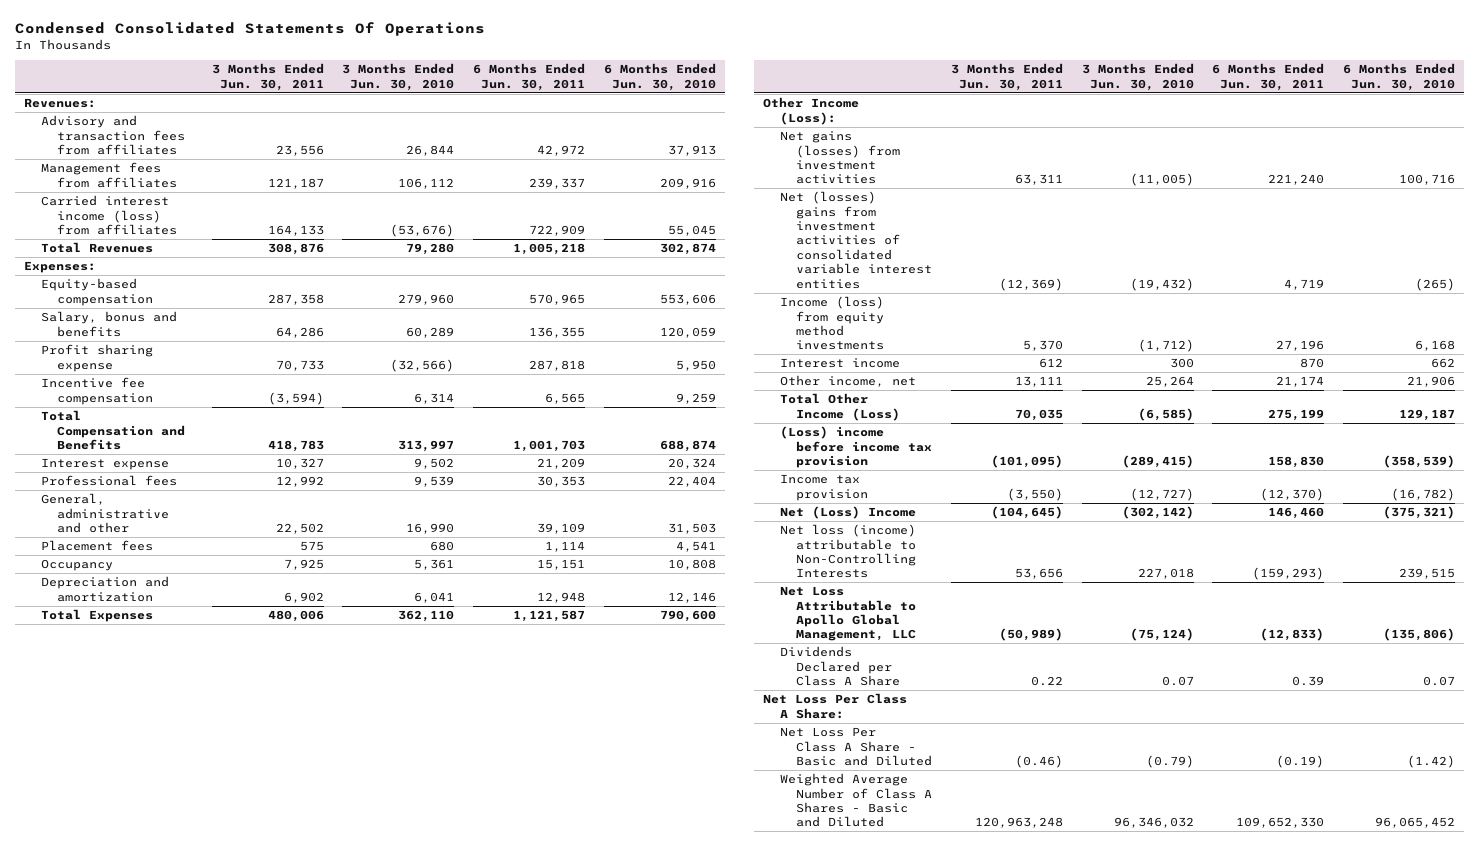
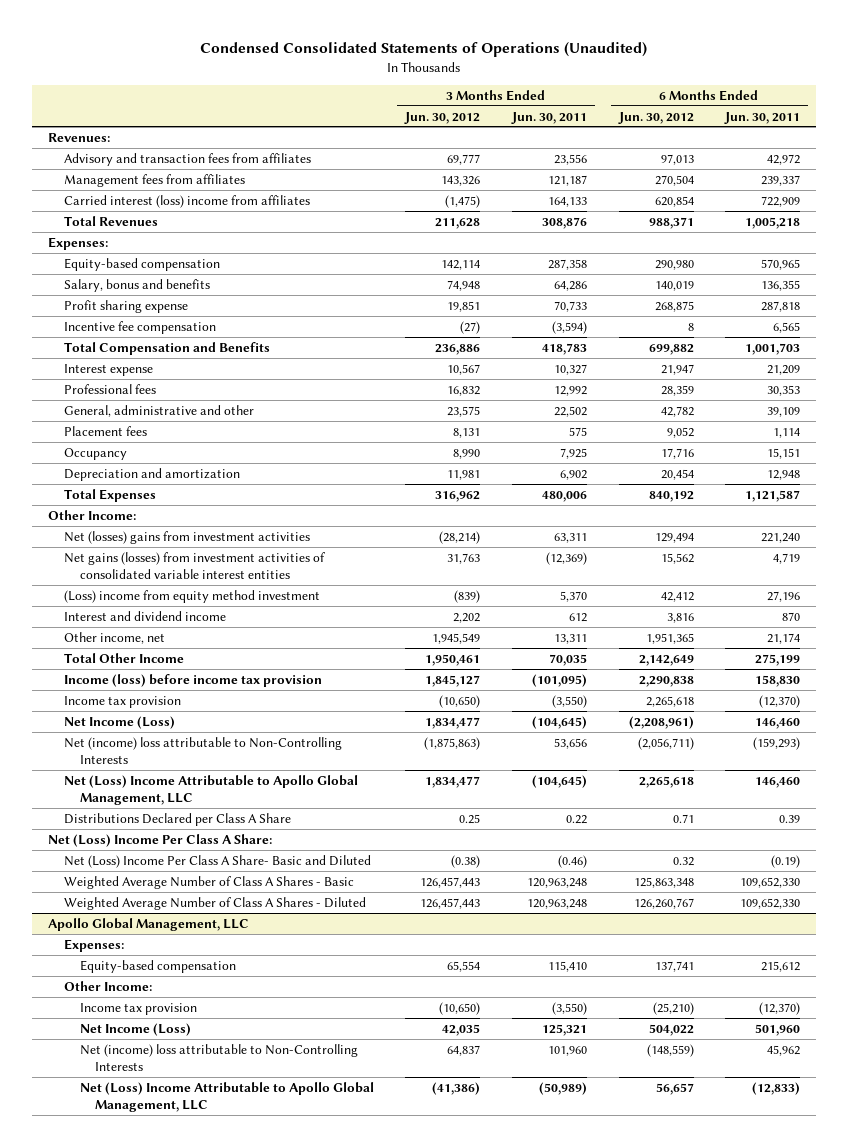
- Condensed Consolidated Statements Of Operations
+ Condensed Consolidated Statements of Operations (Unaudited)
- | 3 Months Ended Jun. 30, 2011 | 3 Months Ended Jun. 30, 2010 | 6 Months Ended Jun. 30, 2011 | 6 Months Ended Jun. 30, 2010
+ | 3 Months Ended Jun. 30, 2012 | 3 Months Ended Jun. 30, 2011 | 6 Months Ended Jun. 30, 2012 | 6 Months Ended Jun. 30, 2011
- Carried interest income (loss) from affiliates | 164,133 | (53,676) | 722,909 | 55,045
+ Carried interest (loss) income from affiliates | (1,475) | 164,133 | 620,854 | 722,909
- Other Income (Loss):
- Net gains (losses) from investment activities | 63,311 | (11,005) | 221,240 | 100,716
- Net (losses) gains from investment activities of consolidated variable interest entities | (12,369) | (19,432) | 4,719 | (265)
- Income (loss) from equity method investments | 5,370 | (1,712) | 27,196 | 6,168
- Interest income | 612 | 300 | 870 | 662
- Other income, net | 13,111 | 25,264 | 21,174 | 21,906
- Total Other Income (Loss) | 70,035 | (6,585) | 275,199 | 129,187
- (Loss) income before income tax provision | (101,095) | (289,415) | 158,830 | (358,539)
+ Other Income:
+ Net (losses) gains from investment activities | (28,214) | 63,311 | 129,494 | 221,240
+ Net gains (losses) from investment activities of consolidated variable interest entities | 31,763 | (12,369) | 15,562 | 4,719
+ (Loss) income from equity method investment | (839) | 5,370 | 42,412 | 27,196
+ Interest and dividend income | 2,202 | 612 | 3,816 | 870
+ Other income, net | 1,945,549 | 13,311 | 1,951,365 | 21,174
+ Total Other Income | 1,950,461 | 70,035 | 2,142,649 | 275,199
+ Income (loss) before income tax provision | 1,845,127 | (101,095) | 2,290,838 | 158,830
- Net (Loss) Income | (104,645) | (302,142) | 146,460 | (375,321)
- Net loss (income) attributable to Non-Controlling Interests | 53,656 | 227,018 | (159,293) | 239,515
- Net Loss Attributable to Apollo Global Management, LLC | (50,989) | (75,124) | (12,833) | (135,806)
- Dividends Declared per Class A Share | 0.22 | 0.07 | 0.39 | 0.07
- Net Loss Per Class A Share:
- Net Loss Per Class A Share - Basic and Diluted | (0.46) | (0.79) | (0.19) | (1.42)
- Weighted Average Number of Class A Shares - Basic and Diluted | 120,963,248 | 96,346,032 | 109,652,330 | 96,065,452
+ Net Income (Loss) | 1,834,477 | (104,645) | (2,208,961) | 146,460
+ Net (income) loss attributable to Non-Controlling Interests | (1,875,863) | 53,656 | (2,056,711) | (159,293)
+ Net (Loss) Income Attributable to Apollo Global Management, LLC | 1,834,477 | (104,645) | 2,265,618 | 146,460
+ Distributions Declared per Class A Share | 0.25 | 0.22 | 0.71 | 0.39
+ Net (Loss) Income Per Class A Share:
+ Net (Loss) Income Per Class A Share- Basic and Diluted | (0.38) | (0.46) | 0.32 | (0.19)
+ Weighted Average Number of Class A Shares - Basic | 126,457,443 | 120,963,248 | 125,863,348 | 109,652,330
+ Weighted Average Number of Class A Shares - Diluted | 126,457,443 | 120,963,248 | 126,260,767 | 109,652,330
+ Apollo Global Management, LLC
+ Expenses:
+ Equity-based compensation | 65,554 | 115,410 | 137,741 | 215,612
+ Other Income:
+ Income tax provision | (10,650) | (3,550) | (25,210) | (12,370)
+ Net Income (Loss) | 42,035 | 125,321 | 504,022 | 501,960
+ Net (income) loss attributable to Non-Controlling Interests | 64,837 | 101,960 | (148,559) | 45,962
+ Net (Loss) Income Attributable to Apollo Global Management, LLC | (41,386) | (50,989) | 56,657 | (12,833)

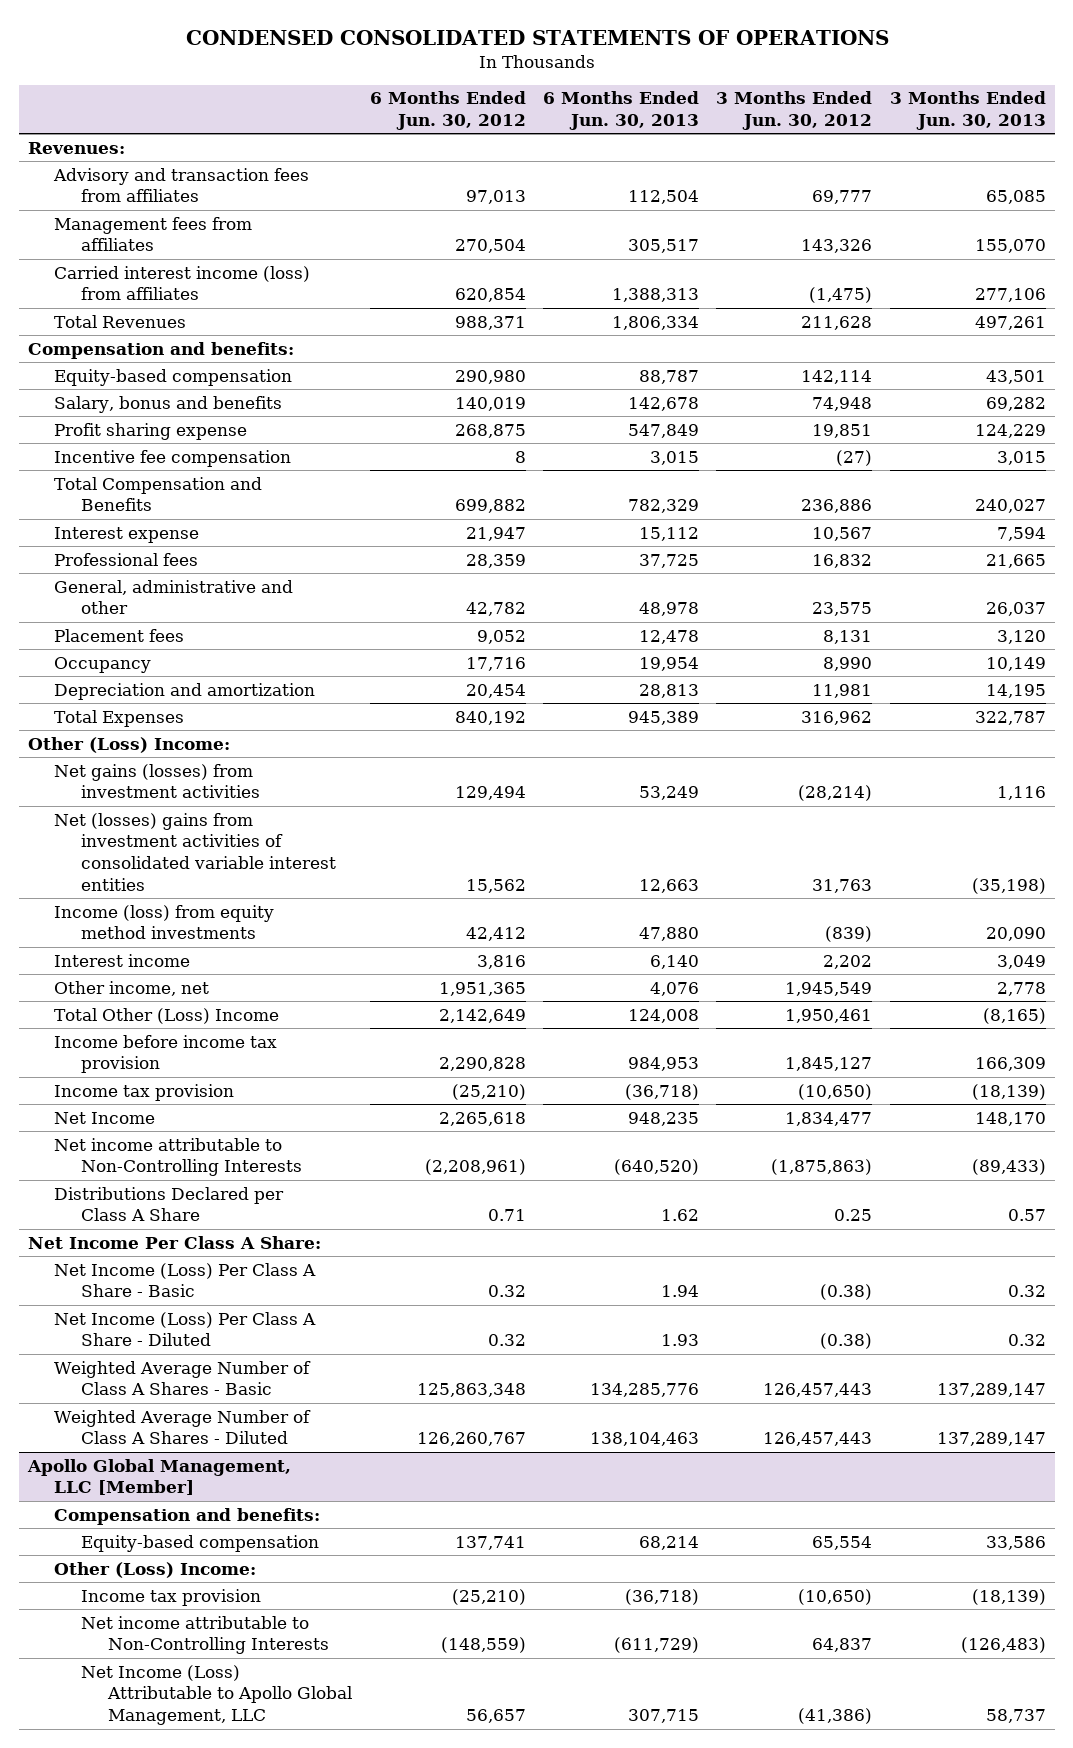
- Condensed Consolidated Statements of Operations (Unaudited)
+ CONDENSED CONSOLIDATED STATEMENTS OF OPERATIONS
- | 3 Months Ended Jun. 30, 2012 | 3 Months Ended Jun. 30, 2011 | 6 Months Ended Jun. 30, 2012 | 6 Months Ended Jun. 30, 2011
+ | 6 Months Ended Jun. 30, 2012 | 6 Months Ended Jun. 30, 2013 | 3 Months Ended Jun. 30, 2012 | 3 Months Ended Jun. 30, 2013
- Carried interest (loss) income from affiliates | (1,475) | 164,133 | 620,854 | 722,909
+ Carried interest income (loss) from affiliates | 620,854 | 1,388,313 | (1,475) | 277,106
- Expenses:
+ Compensation and benefits:
- Other Income:
- Net (losses) gains from investment activities | (28,214) | 63,311 | 129,494 | 221,240
- Net gains (losses) from investment activities of consolidated variable interest entities | 31,763 | (12,369) | 15,562 | 4,719
- (Loss) income from equity method investment | (839) | 5,370 | 42,412 | 27,196
- Interest and dividend income | 2,202 | 612 | 3,816 | 870
+ Other (Loss) Income:
+ Net gains (losses) from investment activities | 129,494 | 53,249 | (28,214) | 1,116
+ Net (losses) gains from investment activities of consolidated variable interest entities | 15,562 | 12,663 | 31,763 | (35,198)
+ Income (loss) from equity method investments | 42,412 | 47,880 | (839) | 20,090
+ Interest income | 3,816 | 6,140 | 2,202 | 3,049
- Total Other Income | 1,950,461 | 70,035 | 2,142,649 | 275,199
- Income (loss) before income tax provision | 1,845,127 | (101,095) | 2,290,838 | 158,830
- Income tax provision | (10,650) | (3,550) | 2,265,618 | (12,370)
- Net Income (Loss) | 1,834,477 | (104,645) | (2,208,961) | 146,460
- Net (income) loss attributable to Non-Controlling Interests | (1,875,863) | 53,656 | (2,056,711) | (159,293)
- Net (Loss) Income Attributable to Apollo Global Management, LLC | 1,834,477 | (104,645) | 2,265,618 | 146,460
+ Total Other (Loss) Income | 2,142,649 | 124,008 | 1,950,461 | (8,165)
+ Income before income tax provision | 2,290,828 | 984,953 | 1,845,127 | 166,309
+ Income tax provision | (25,210) | (36,718) | (10,650) | (18,139)
+ Net Income | 2,265,618 | 948,235 | 1,834,477 | 148,170
+ Net income attributable to Non-Controlling Interests | (2,208,961) | (640,520) | (1,875,863) | (89,433)
- Net (Loss) Income Per Class A Share:
- Net (Loss) Income Per Class A Share- Basic and Diluted | (0.38) | (0.46) | 0.32 | (0.19)
+ Net Income Per Class A Share:
+ Net Income (Loss) Per Class A Share - Basic | 0.32 | 1.94 | (0.38) | 0.32
+ Net Income (Loss) Per Class A Share - Diluted | 0.32 | 1.93 | (0.38) | 0.32
- Apollo Global Management, LLC
- Expenses:
+ Apollo Global Management, LLC [Member]
+ Compensation and benefits:
- Other Income:
+ Other (Loss) Income:
- Net Income (Loss) | 42,035 | 125,321 | 504,022 | 501,960
- Net (income) loss attributable to Non-Controlling Interests | 64,837 | 101,960 | (148,559) | 45,962
- Net (Loss) Income Attributable to Apollo Global Management, LLC | (41,386) | (50,989) | 56,657 | (12,833)
+ Net income attributable to Non-Controlling Interests | (148,559) | (611,729) | 64,837 | (126,483)
+ Net Income (Loss) Attributable to Apollo Global Management, LLC | 56,657 | 307,715 | (41,386) | 58,737

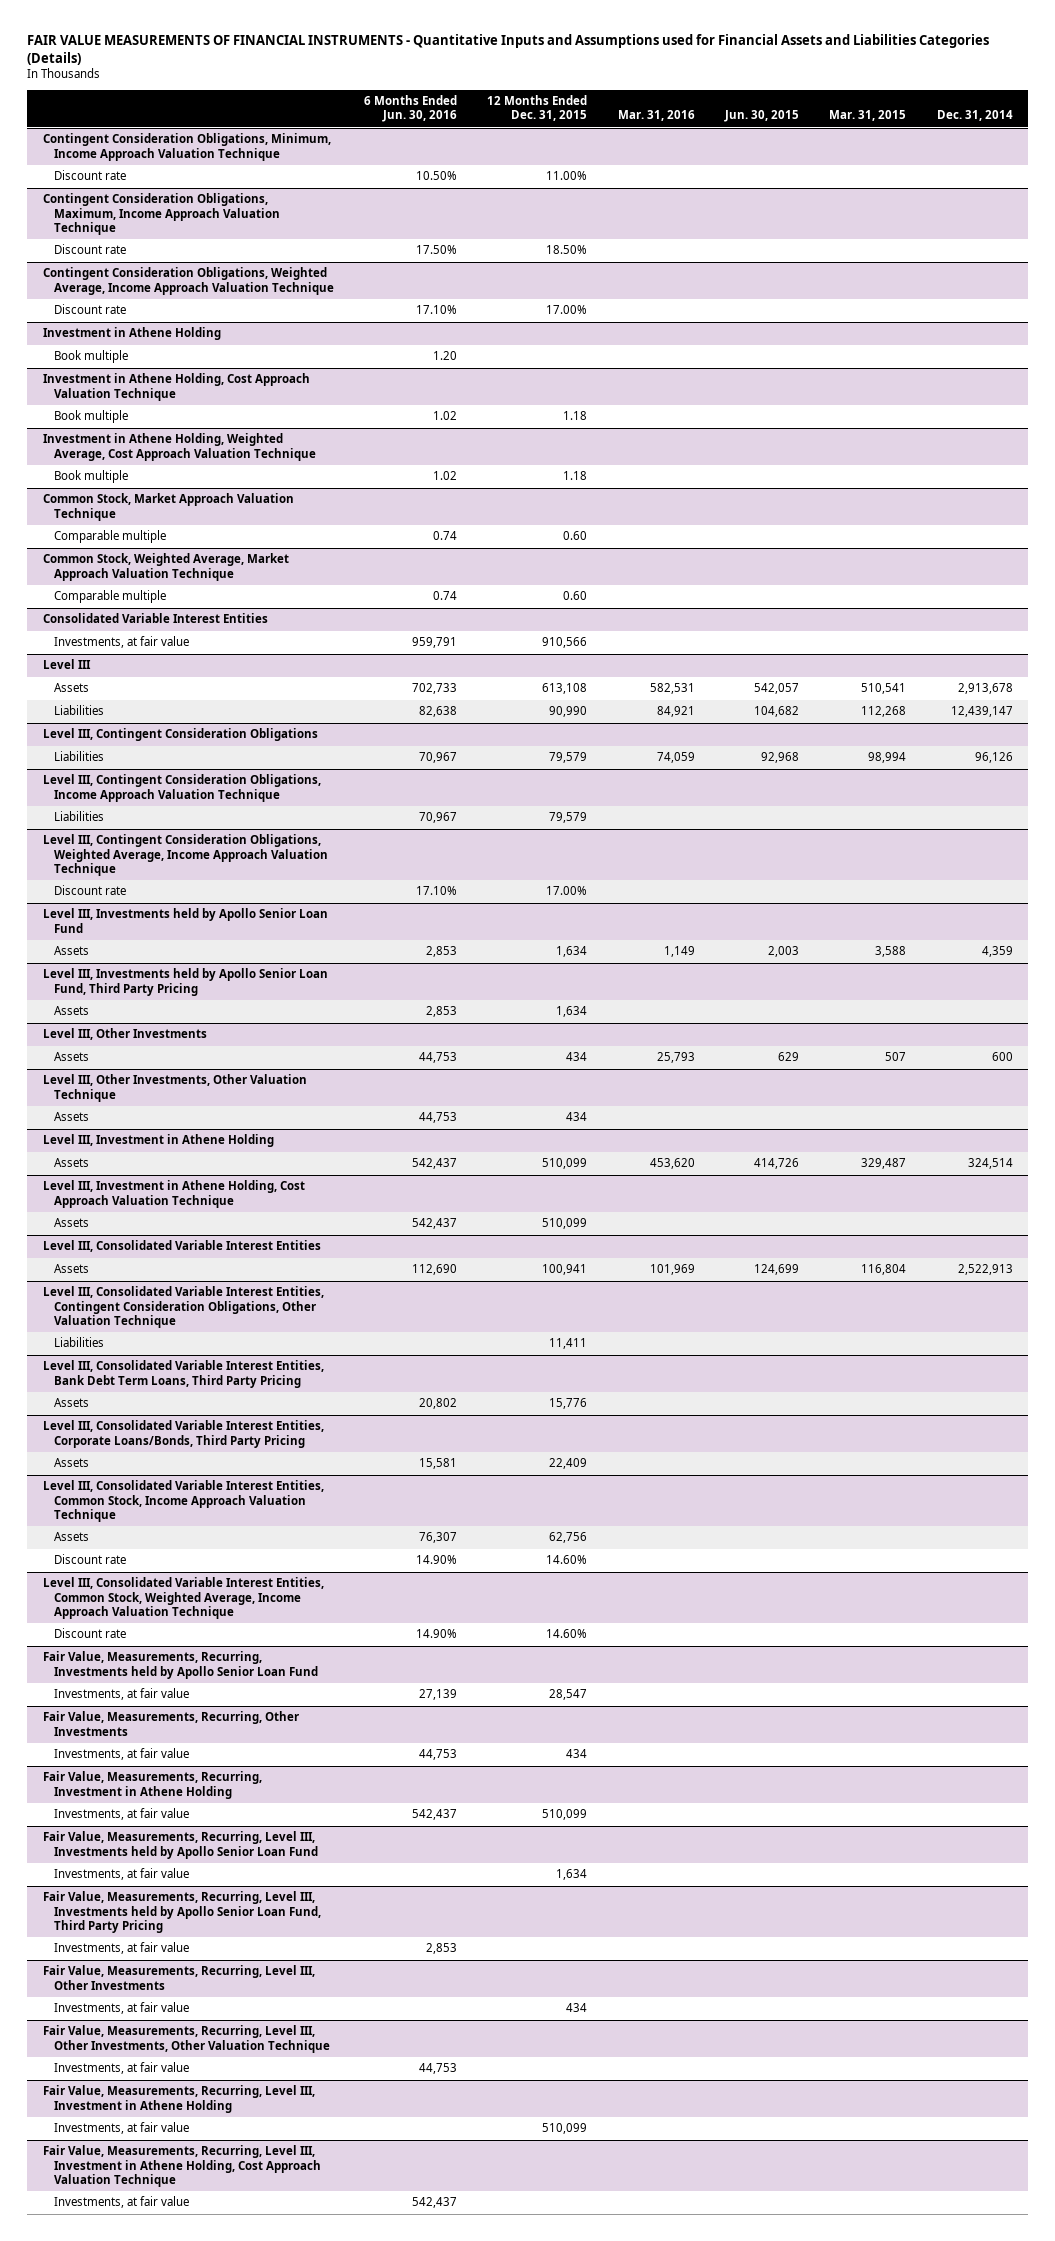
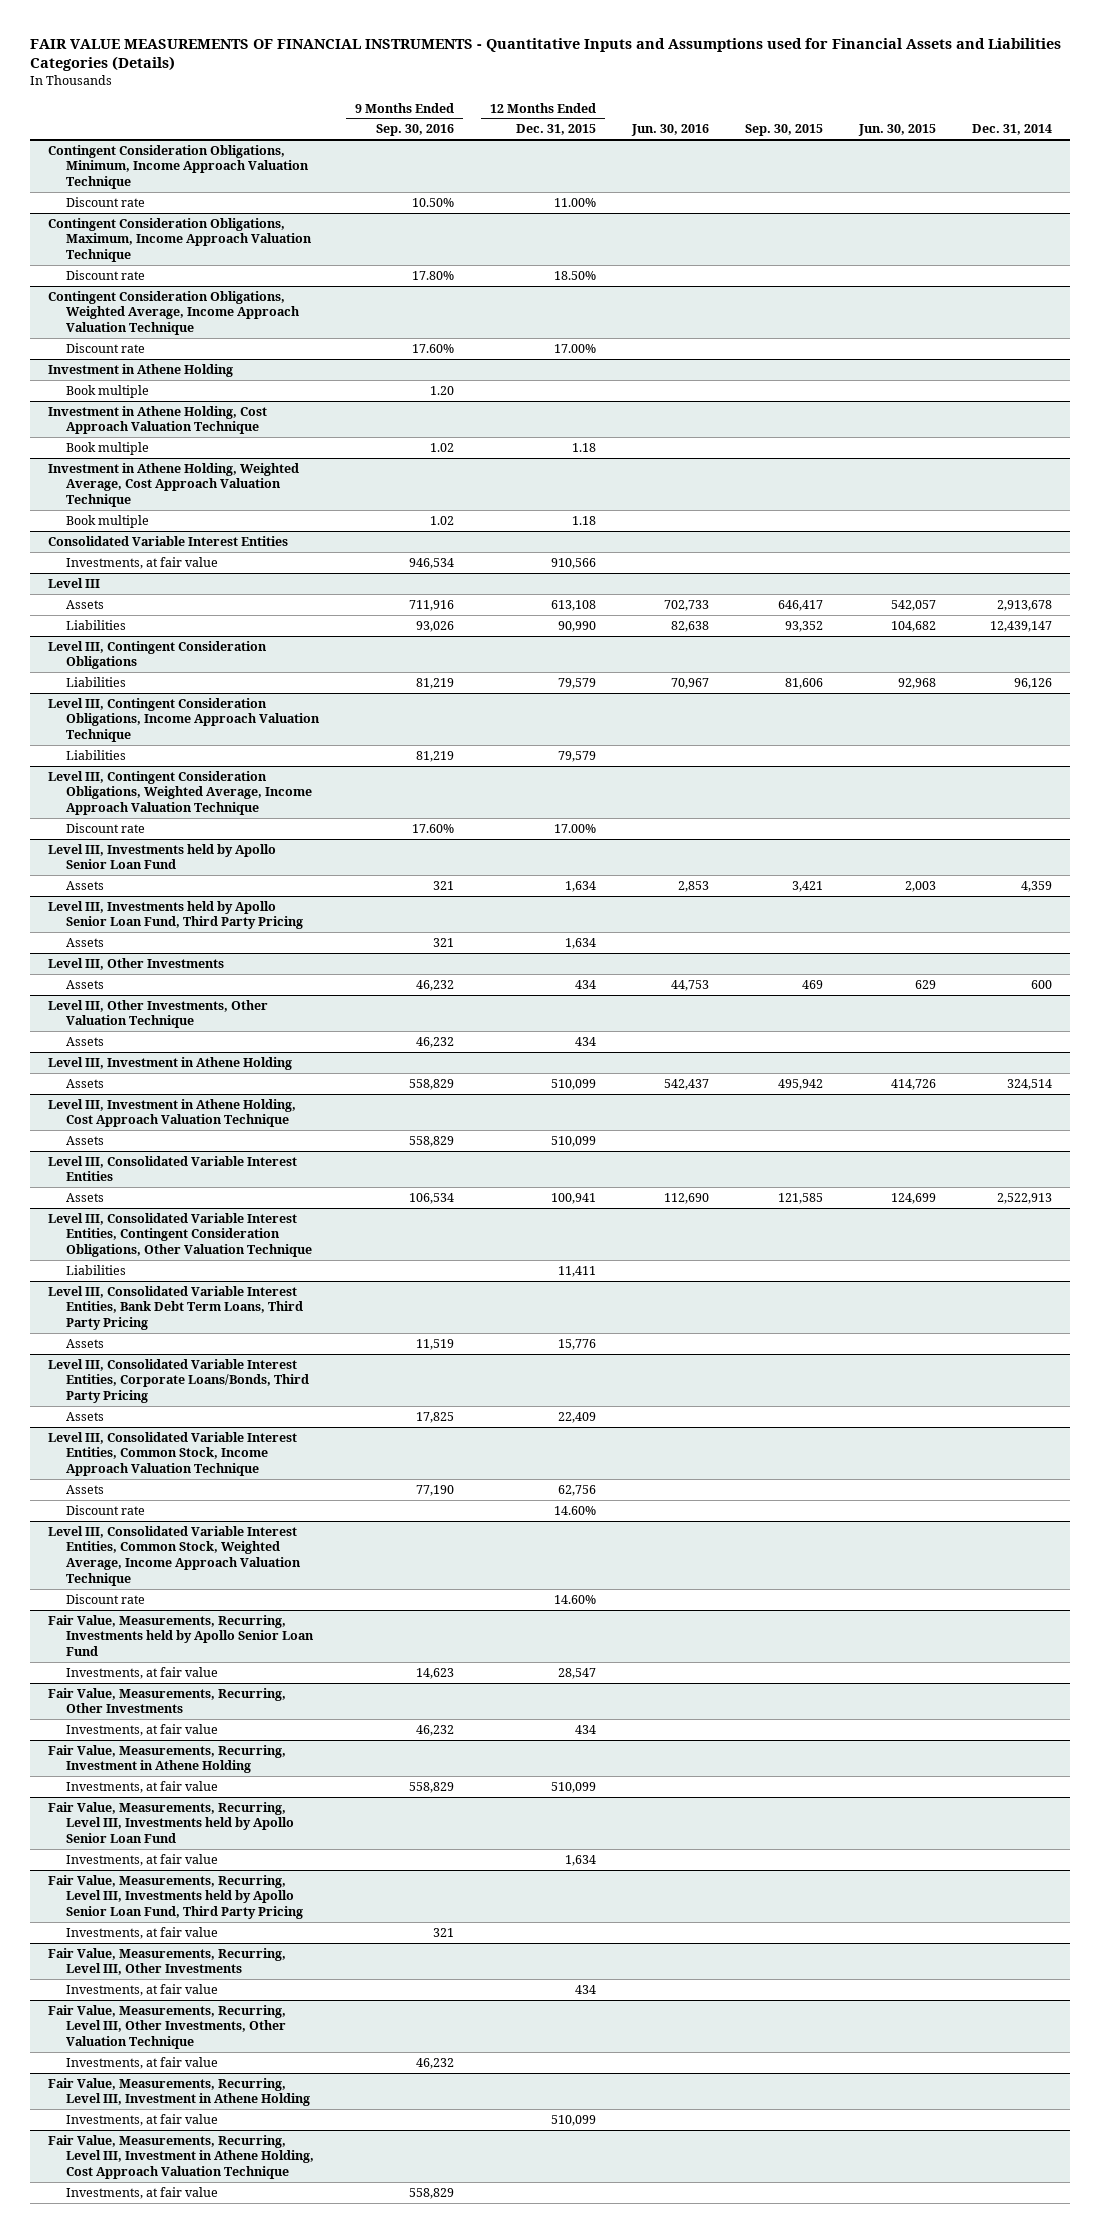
- | 6 Months Ended Jun. 30, 2016 | 12 Months Ended Dec. 31, 2015 | Mar. 31, 2016 | Jun. 30, 2015 | Mar. 31, 2015 | Dec. 31, 2014
+ | 9 Months Ended Sep. 30, 2016 | 12 Months Ended Dec. 31, 2015 | Jun. 30, 2016 | Sep. 30, 2015 | Jun. 30, 2015 | Dec. 31, 2014
- Common Stock, Market Approach Valuation Technique
- Comparable multiple | 0.74 | 0.60 | | | |
- Common Stock, Weighted Average, Market Approach Valuation Technique
- Comparable multiple | 0.74 | 0.60 | | | |

